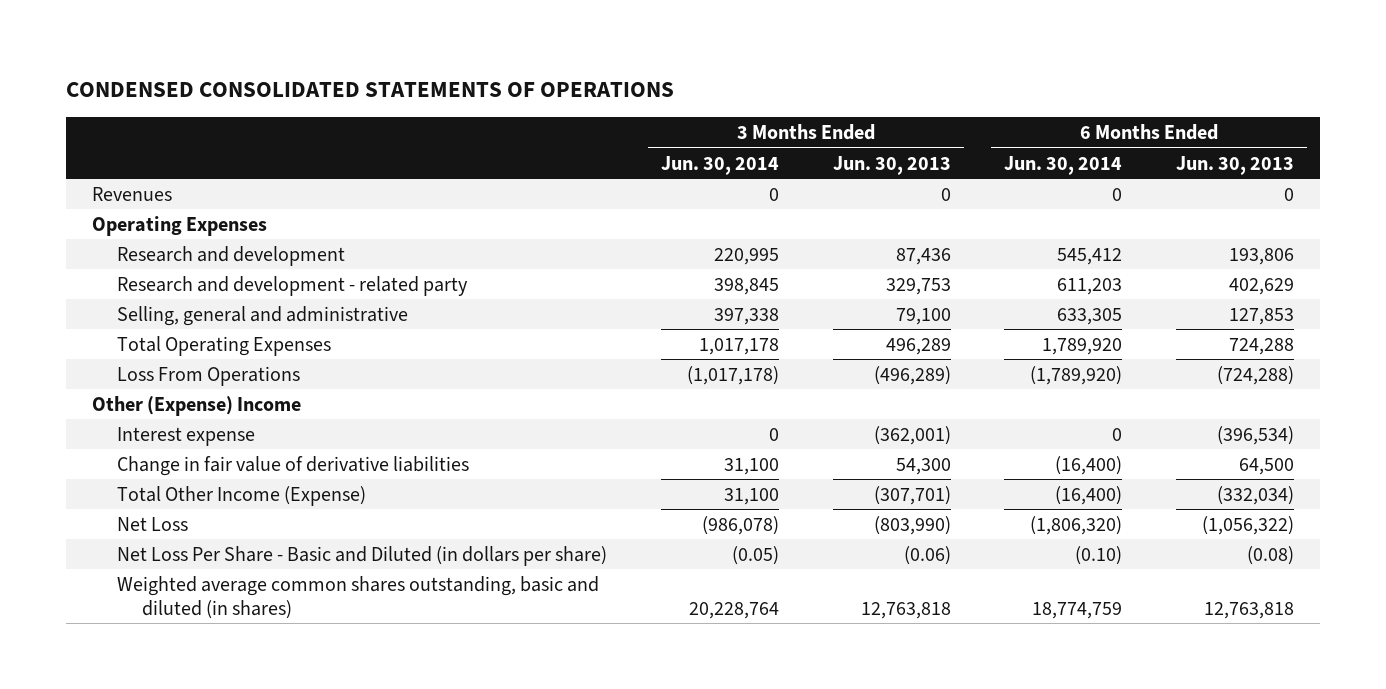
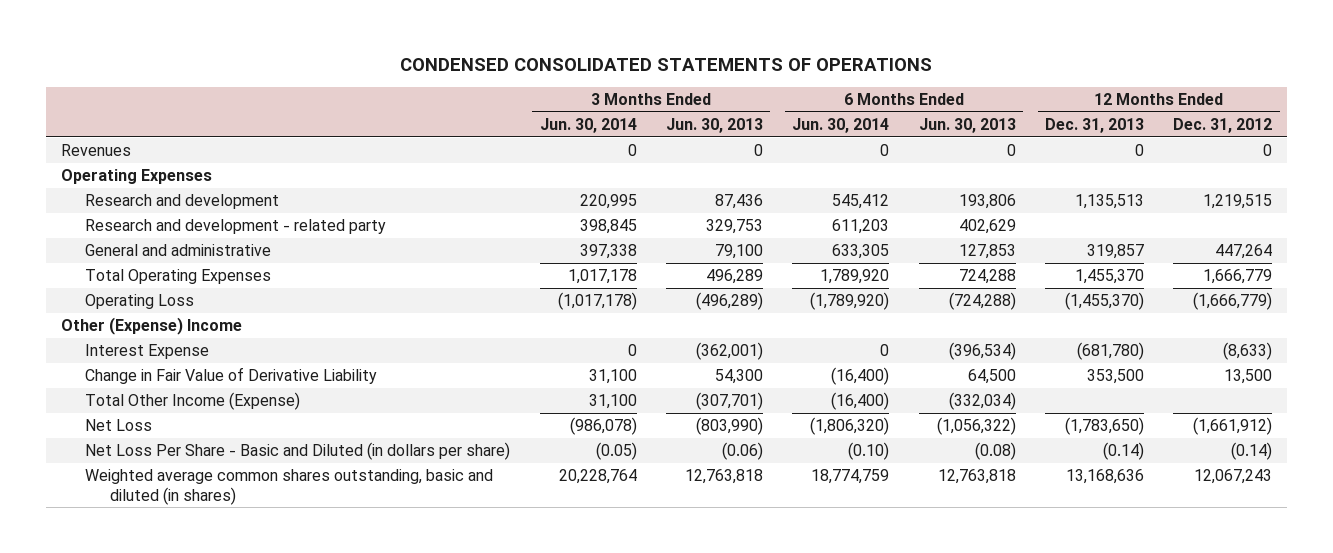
- | 3 Months Ended Jun. 30, 2014 | 3 Months Ended Jun. 30, 2013 | 6 Months Ended Jun. 30, 2014 | 6 Months Ended Jun. 30, 2013
+ | 3 Months Ended Jun. 30, 2014 | 3 Months Ended Jun. 30, 2013 | 6 Months Ended Jun. 30, 2014 | 6 Months Ended Jun. 30, 2013 | 12 Months Ended Dec. 31, 2013 | 12 Months Ended Dec. 31, 2012
- Selling, general and administrative | 397,338 | 79,100 | 633,305 | 127,853
+ General and administrative | 397,338 | 79,100 | 633,305 | 127,853 | 319,857 | 447,264
- Loss From Operations | (1,017,178) | (496,289) | (1,789,920) | (724,288)
+ Operating Loss | (1,017,178) | (496,289) | (1,789,920) | (724,288) | (1,455,370) | (1,666,779)
- Interest expense | 0 | (362,001) | 0 | (396,534)
- Change in fair value of derivative liabilities | 31,100 | 54,300 | (16,400) | 64,500
+ Interest Expense | 0 | (362,001) | 0 | (396,534) | (681,780) | (8,633)
+ Change in Fair Value of Derivative Liability | 31,100 | 54,300 | (16,400) | 64,500 | 353,500 | 13,500

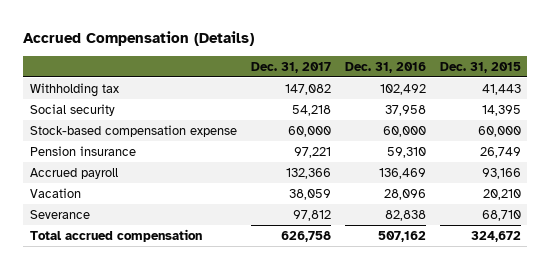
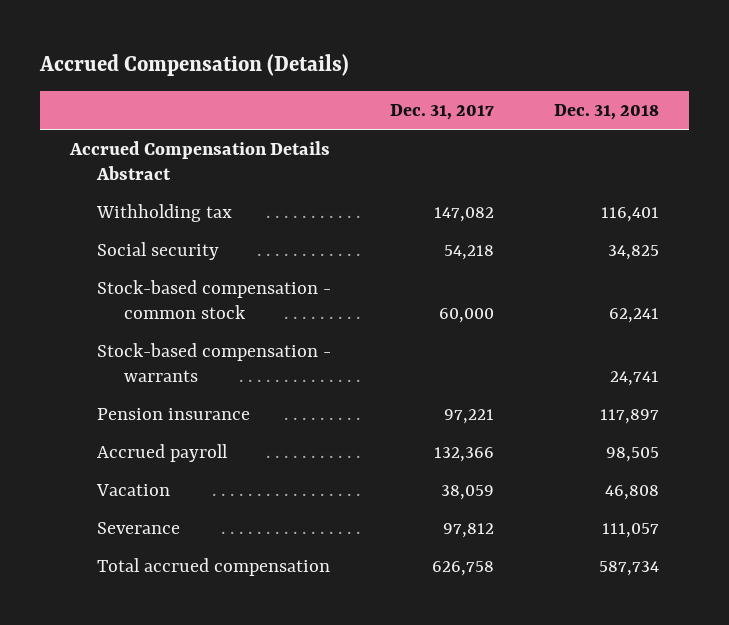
- | Dec. 31, 2017 | Dec. 31, 2016 | Dec. 31, 2015
+ | Dec. 31, 2017 | Dec. 31, 2018
+ Accrued Compensation Details Abstract
- Stock-based compensation expense | 60,000 | 60,000 | 60,000
+ Stock-based compensation - common stock | 60,000 | 62,241
+ Stock-based compensation - warrants | | 24,741

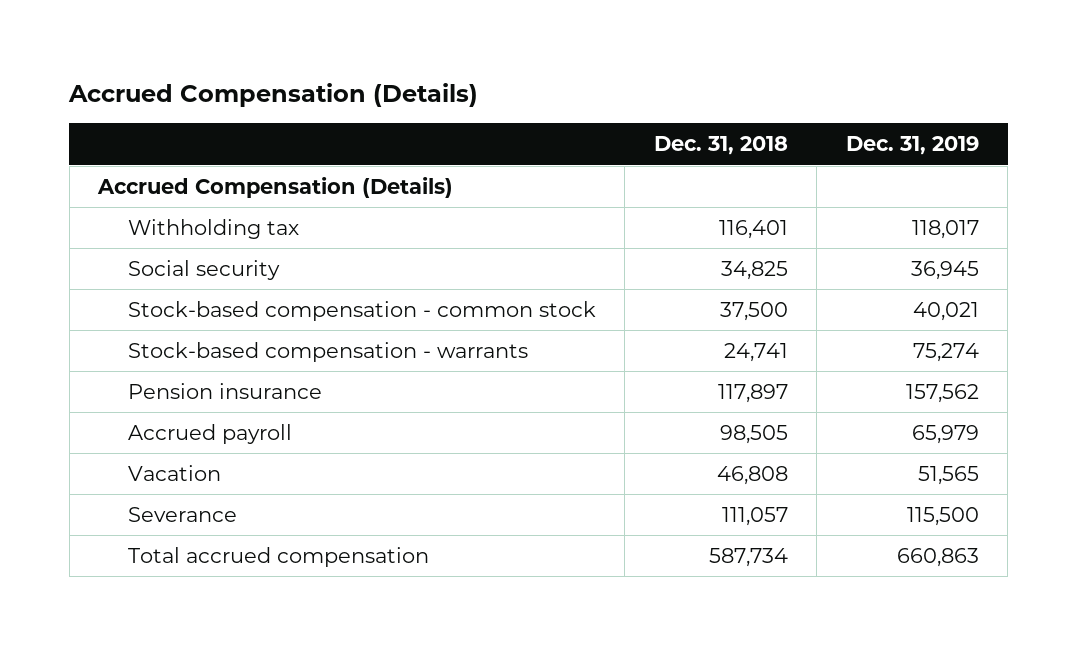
- | Dec. 31, 2017 | Dec. 31, 2018
+ | Dec. 31, 2018 | Dec. 31, 2019
- Accrued Compensation Details Abstract
+ Accrued Compensation (Details)
- Stock-based compensation - common stock | 60,000 | 62,241
+ Stock-based compensation - common stock | 37,500 | 40,021

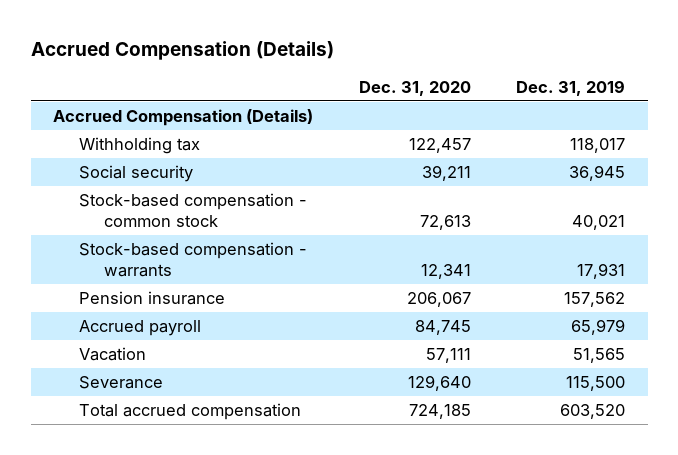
- | Dec. 31, 2018 | Dec. 31, 2019
+ | Dec. 31, 2020 | Dec. 31, 2019
- Stock-based compensation - warrants | 24,741 | 75,274
+ Stock-based compensation - warrants | 12,341 | 17,931
- Total accrued compensation | 587,734 | 660,863
+ Total accrued compensation | 724,185 | 603,520

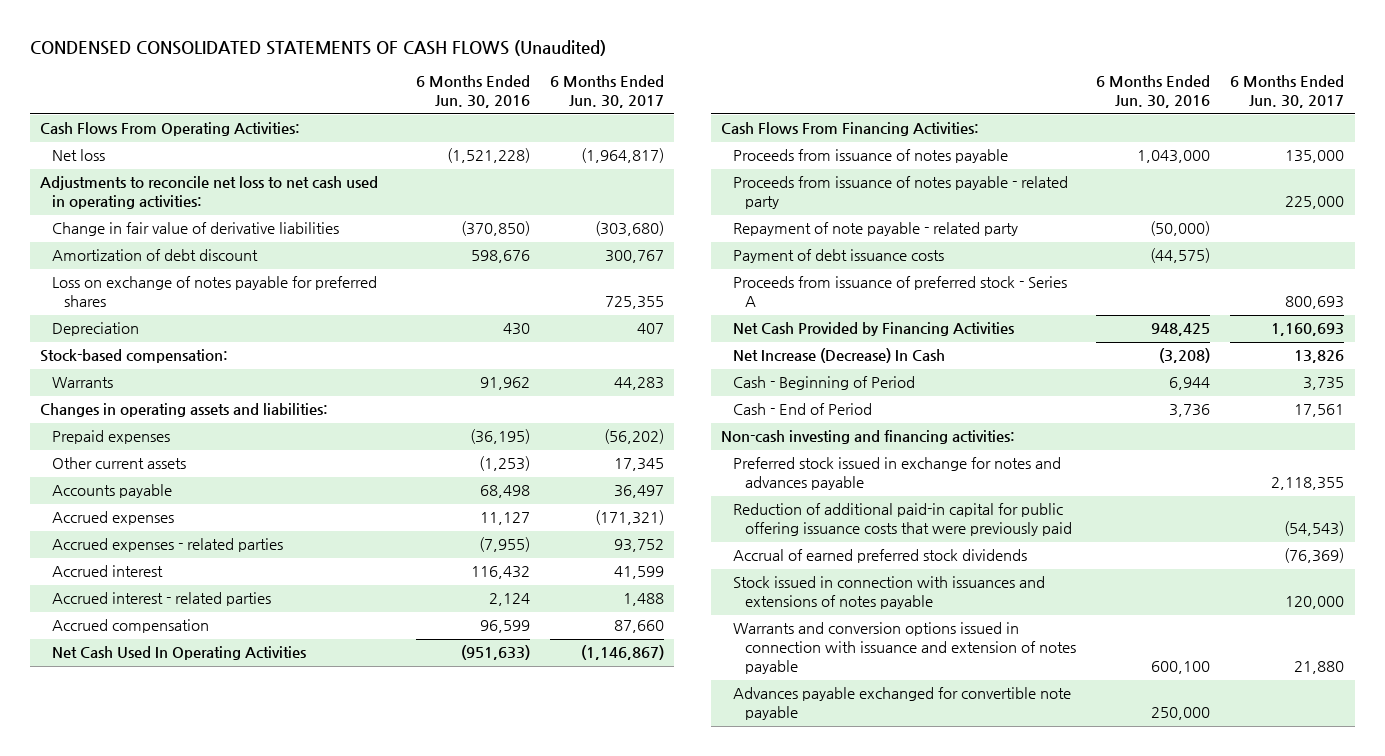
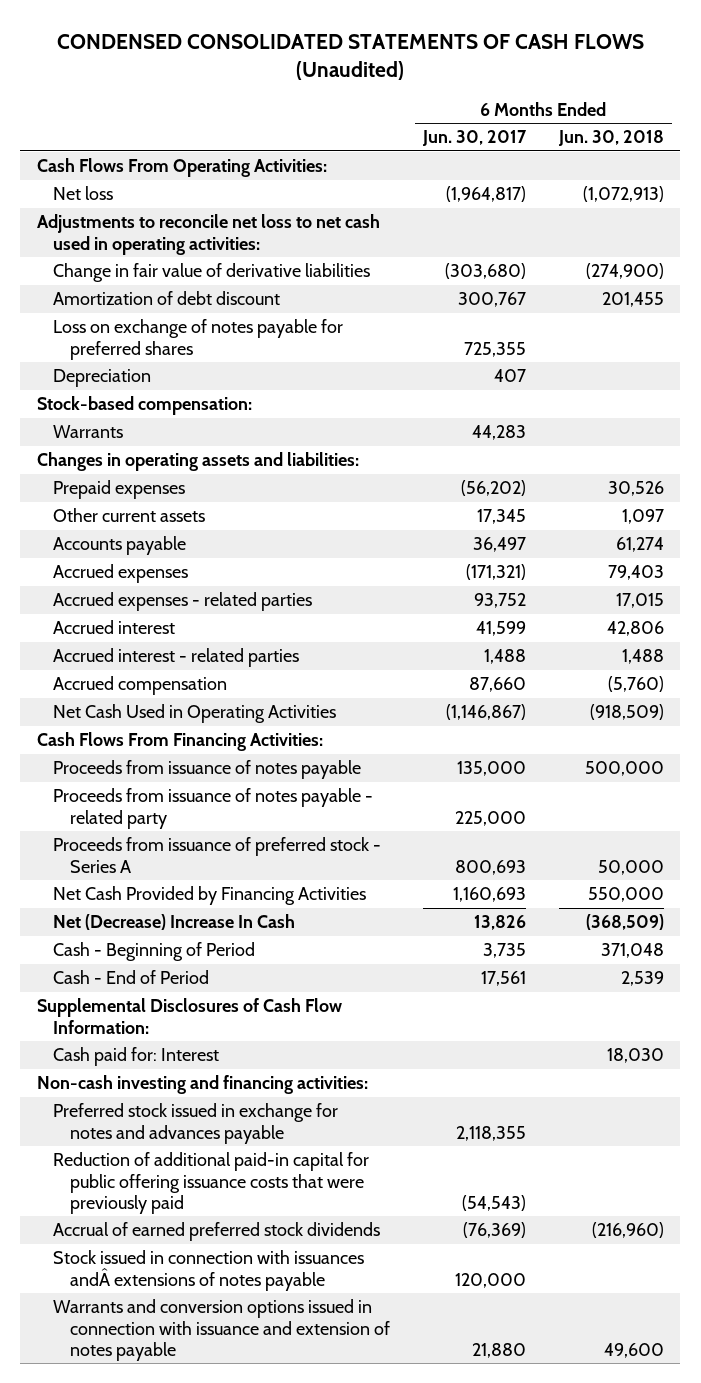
- | 6 Months Ended Jun. 30, 2016 | 6 Months Ended Jun. 30, 2017
+ | 6 Months Ended Jun. 30, 2017 | 6 Months Ended Jun. 30, 2018
- Net Cash Used In Operating Activities | (951,633) | (1,146,867)
+ Net Cash Used in Operating Activities | (1,146,867) | (918,509)
- Repayment of note payable - related party | (50,000) |
- Payment of debt issuance costs | (44,575) |
- Net Increase (Decrease) In Cash | (3,208) | 13,826
+ Net (Decrease) Increase In Cash | 13,826 | (368,509)
+ Supplemental Disclosures of Cash Flow Information:
+ Cash paid for: Interest | | 18,030
- Stock issued in connection with issuances and extensions of notes payable | | 120,000
+ Stock issued in connection with issuances andÂ extensions of notes payable | 120,000 |
- Advances payable exchanged for convertible note payable | 250,000 |

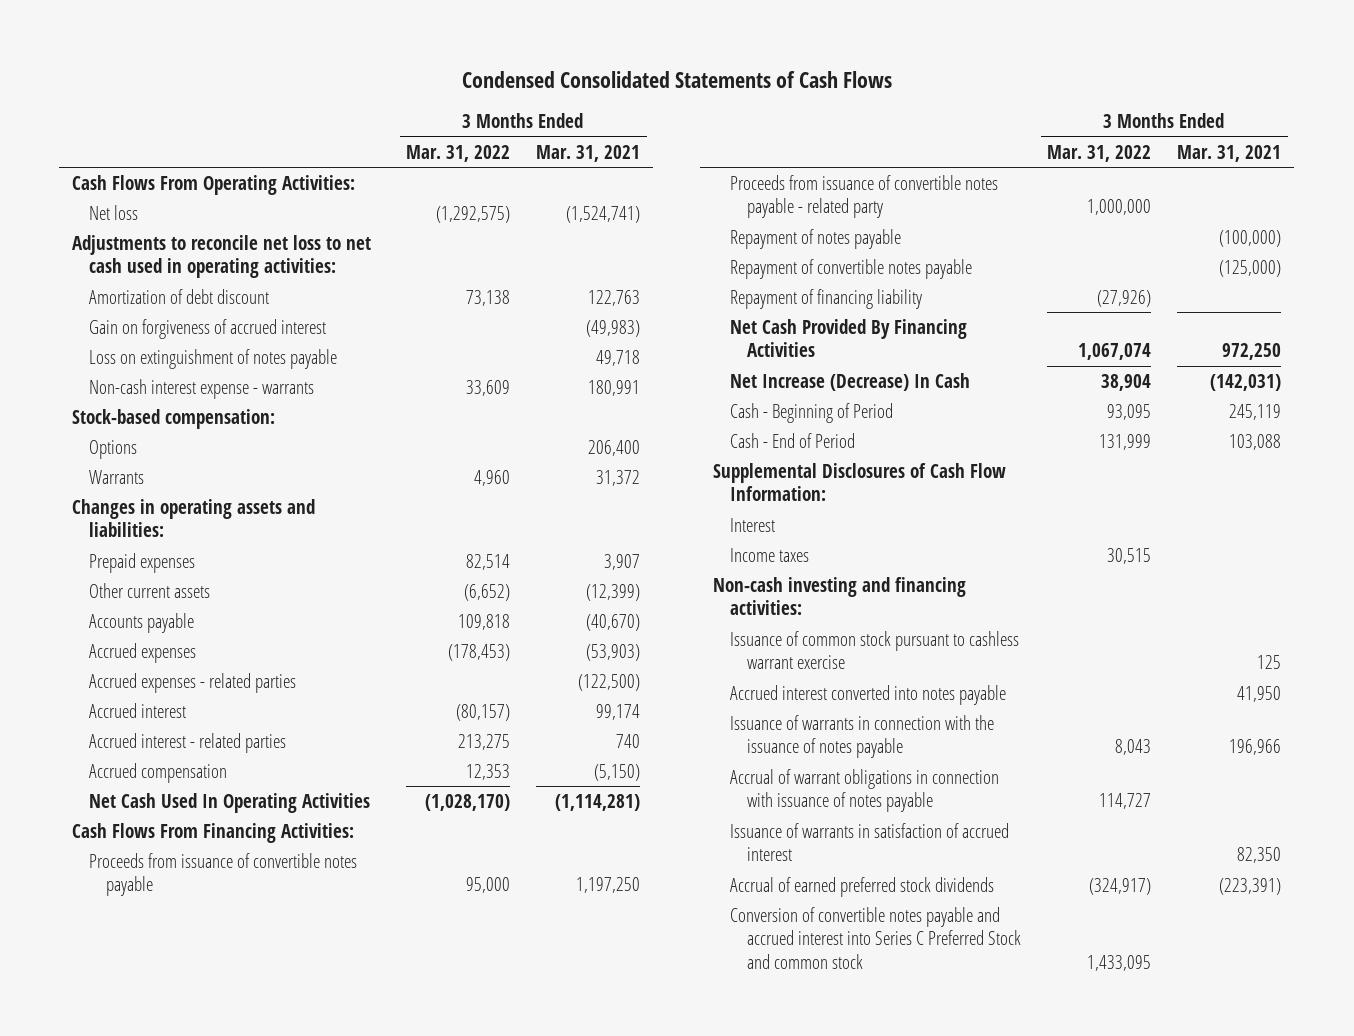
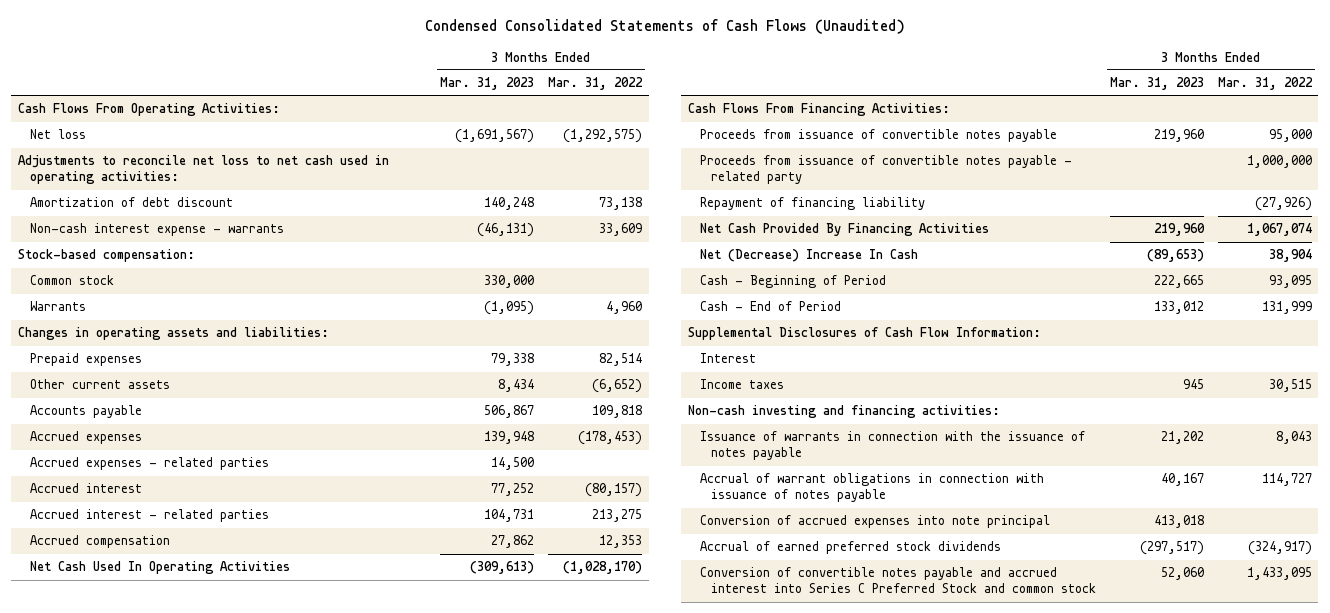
- Condensed Consolidated Statements of Cash Flows
+ Condensed Consolidated Statements of Cash Flows (Unaudited)
- | 3 Months Ended Mar. 31, 2022 | 3 Months Ended Mar. 31, 2021
+ | 3 Months Ended Mar. 31, 2023 | 3 Months Ended Mar. 31, 2022
- Gain on forgiveness of accrued interest | | (49,983)
- Loss on extinguishment of notes payable | | 49,718
- Options | | 206,400
+ Common stock | 330,000 |
- Repayment of notes payable | | (100,000)
- Repayment of convertible notes payable | | (125,000)
- Net Increase (Decrease) In Cash | 38,904 | (142,031)
+ Net (Decrease) Increase In Cash | (89,653) | 38,904
- Issuance of common stock pursuant to cashless warrant exercise | | 125
- Accrued interest converted into notes payable | | 41,950
- Issuance of warrants in satisfaction of accrued interest | | 82,350
+ Conversion of accrued expenses into note principal | 413,018 |

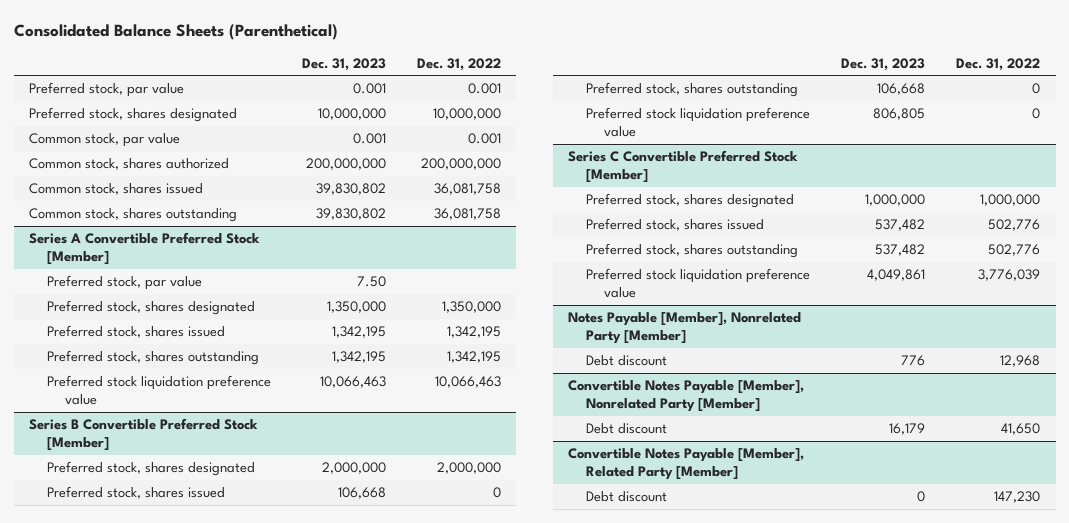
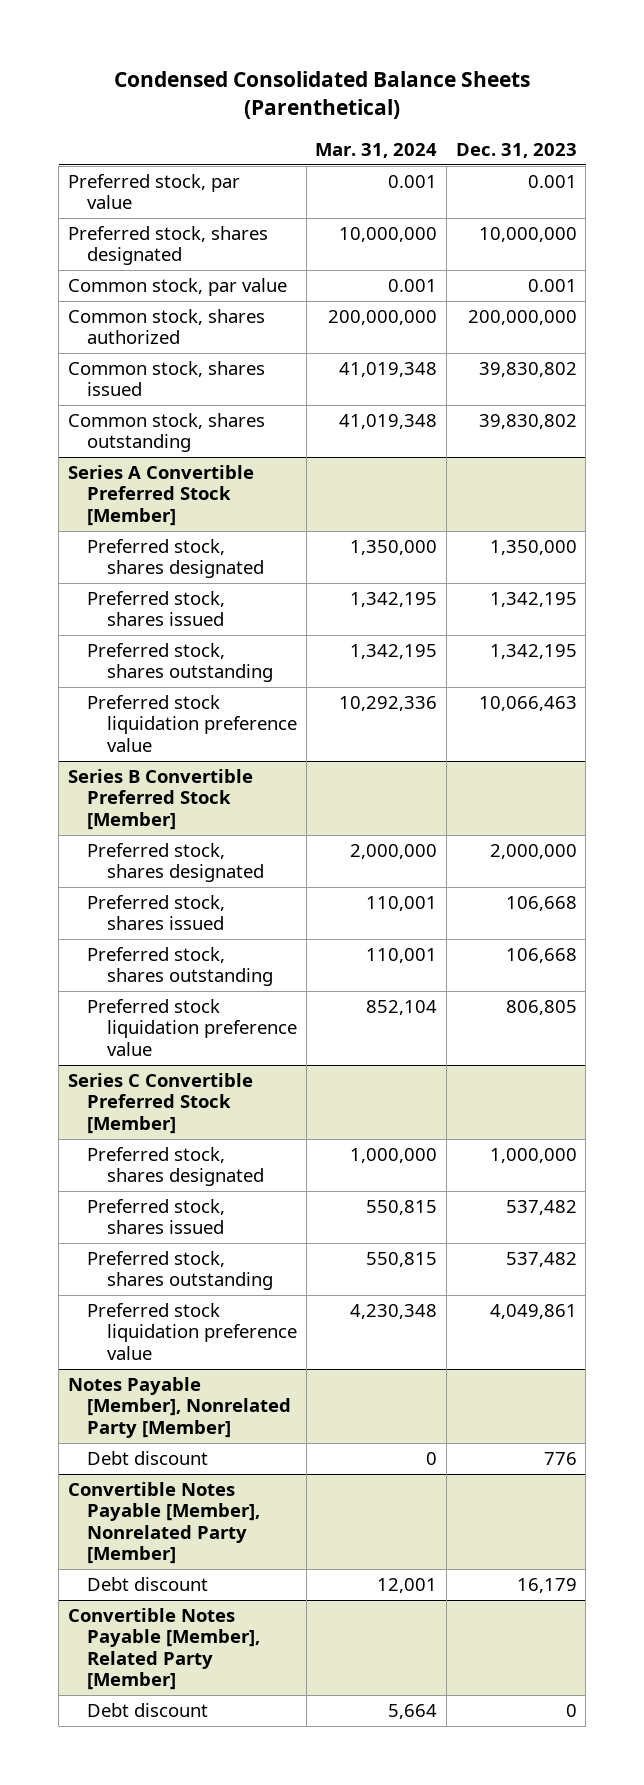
- Consolidated Balance Sheets (Parenthetical)
+ Condensed Consolidated Balance Sheets (Parenthetical)
- | Dec. 31, 2023 | Dec. 31, 2022
+ | Mar. 31, 2024 | Dec. 31, 2023
@ Series A Convertible Preferred Stock [Member]
- Preferred stock, par value | 7.50 |

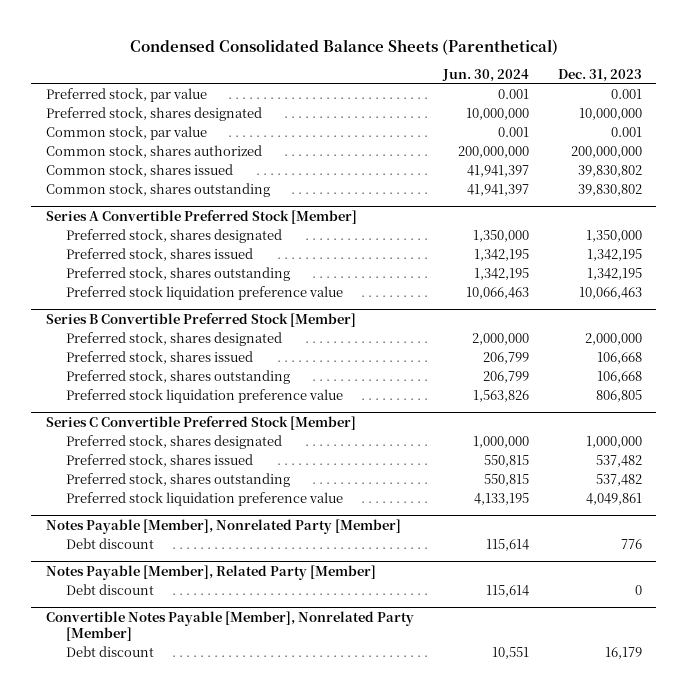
- | Mar. 31, 2024 | Dec. 31, 2023
+ | Jun. 30, 2024 | Dec. 31, 2023
+ Notes Payable [Member], Related Party [Member]
+ Debt discount | 115,614 | 0
- Convertible Notes Payable [Member], Related Party [Member]
- Debt discount | 5,664 | 0

